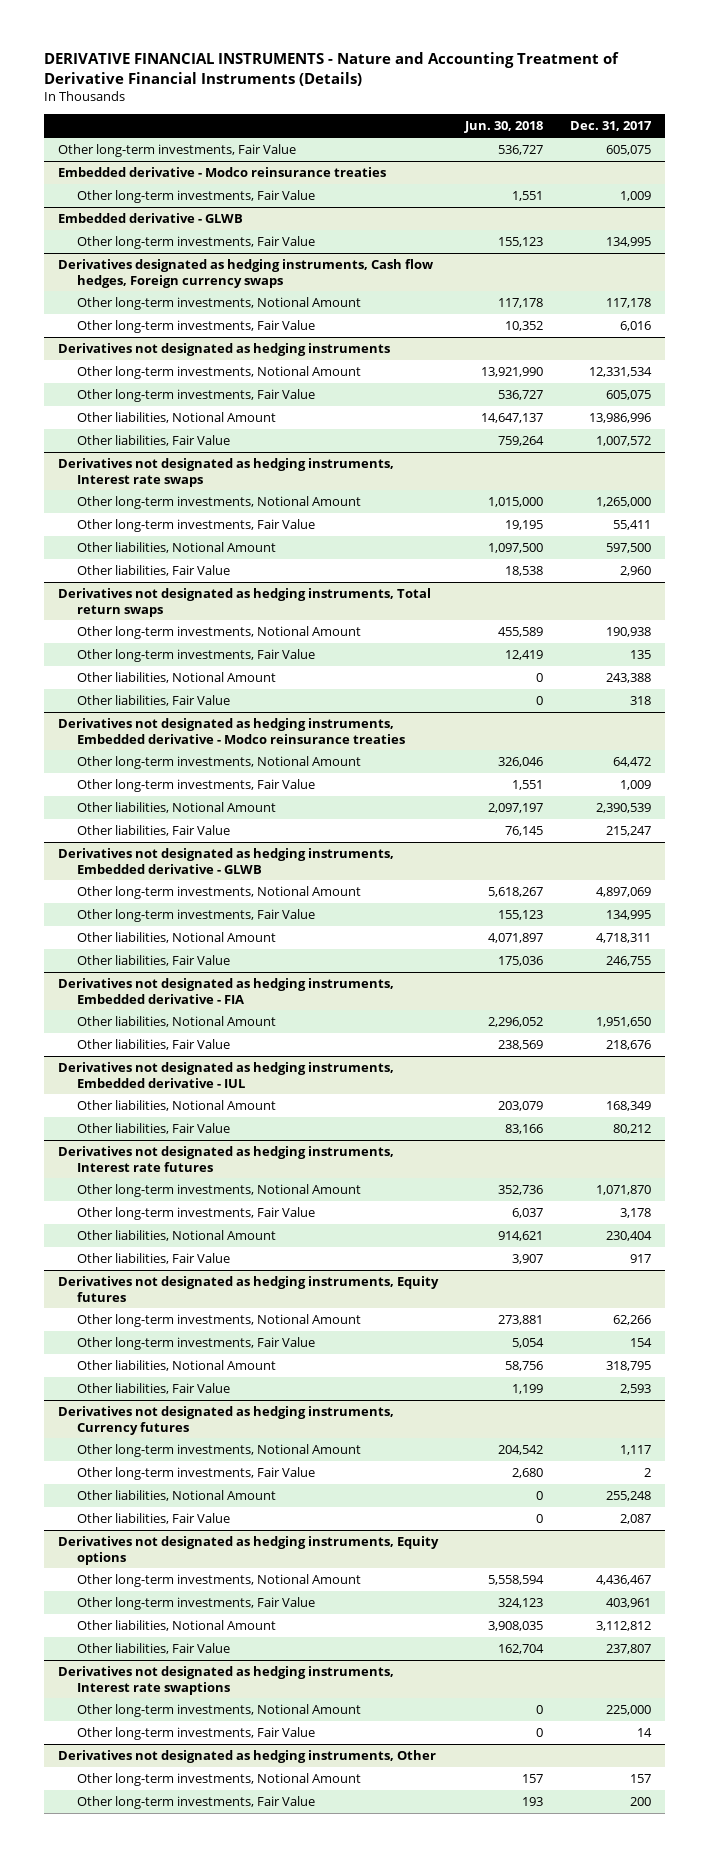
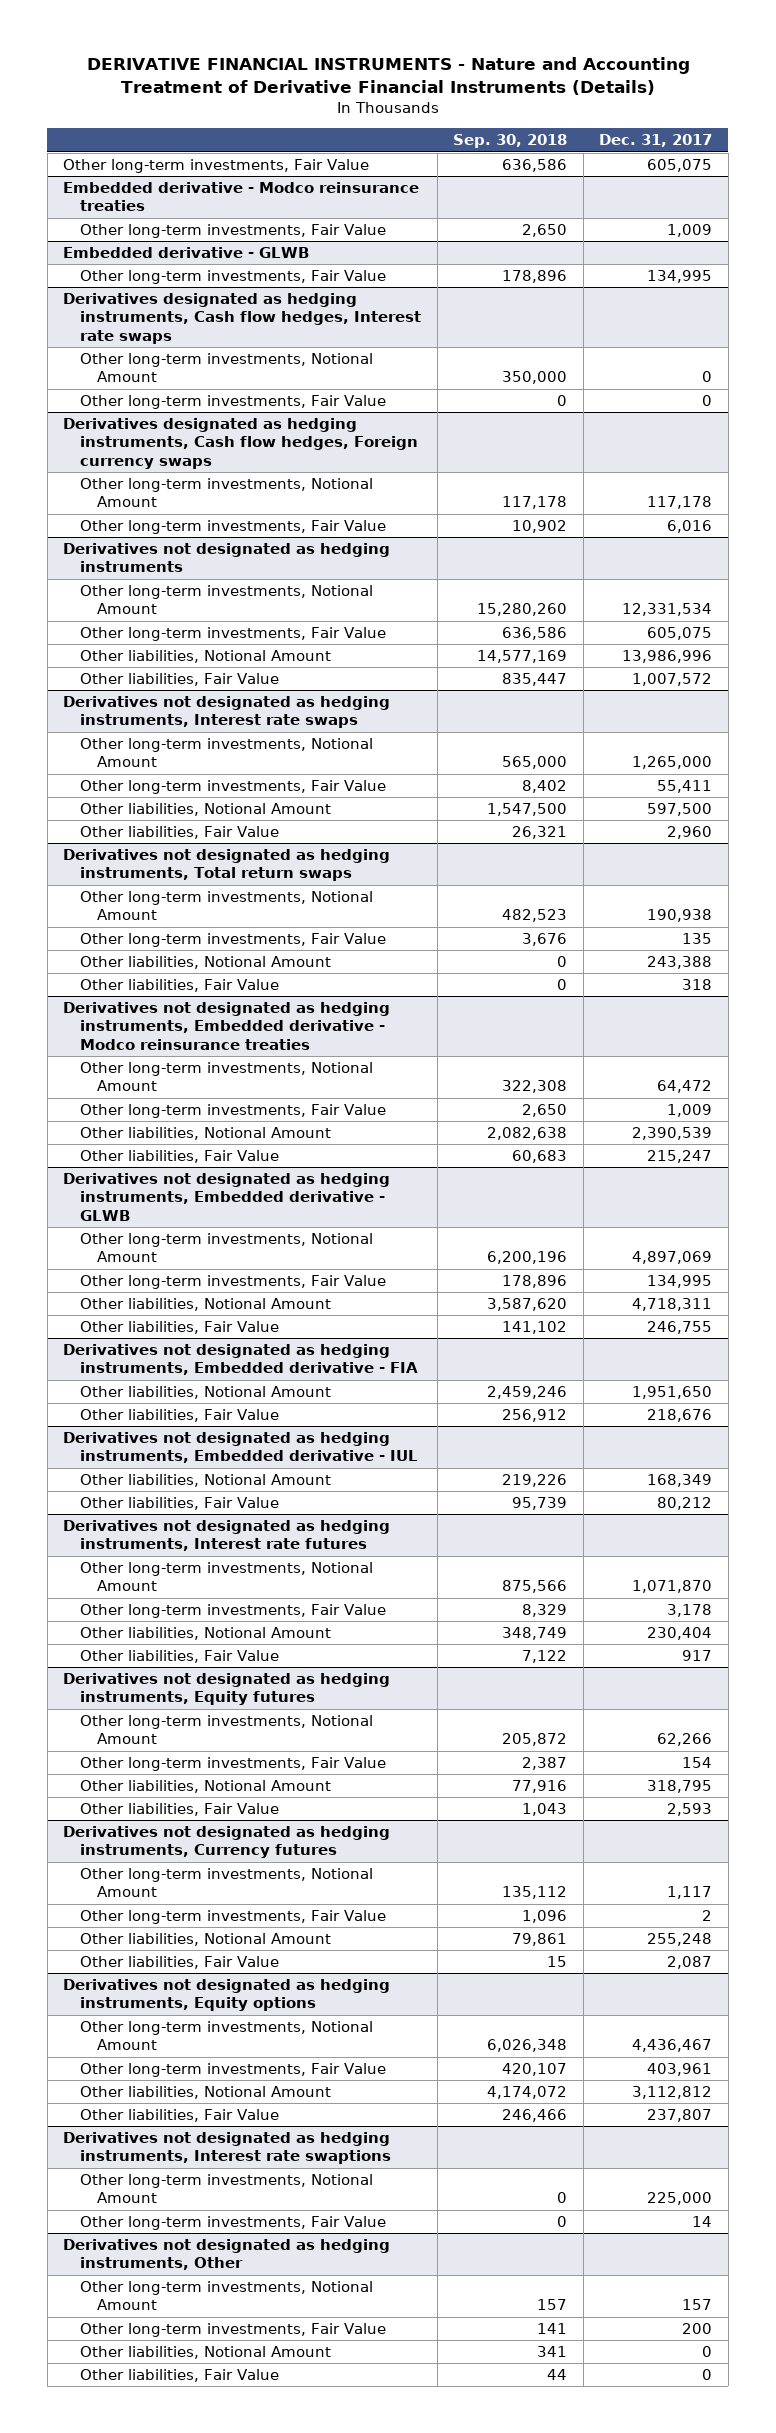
- | Jun. 30, 2018 | Dec. 31, 2017
+ | Sep. 30, 2018 | Dec. 31, 2017
+ Derivatives designated as hedging instruments, Cash flow hedges, Interest rate swaps
+ Other long-term investments, Notional Amount | 350,000 | 0
+ Other long-term investments, Fair Value | 0 | 0
@ Derivatives not designated as hedging instruments, Other
+ Other liabilities, Notional Amount | 341 | 0
+ Other liabilities, Fair Value | 44 | 0

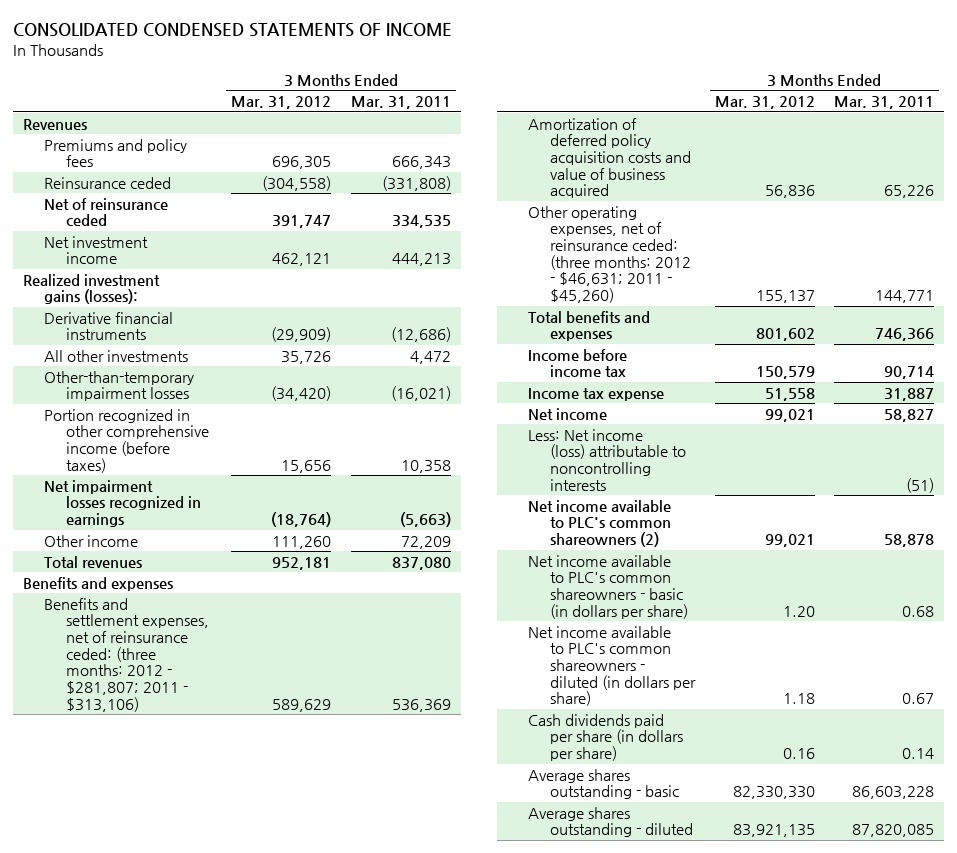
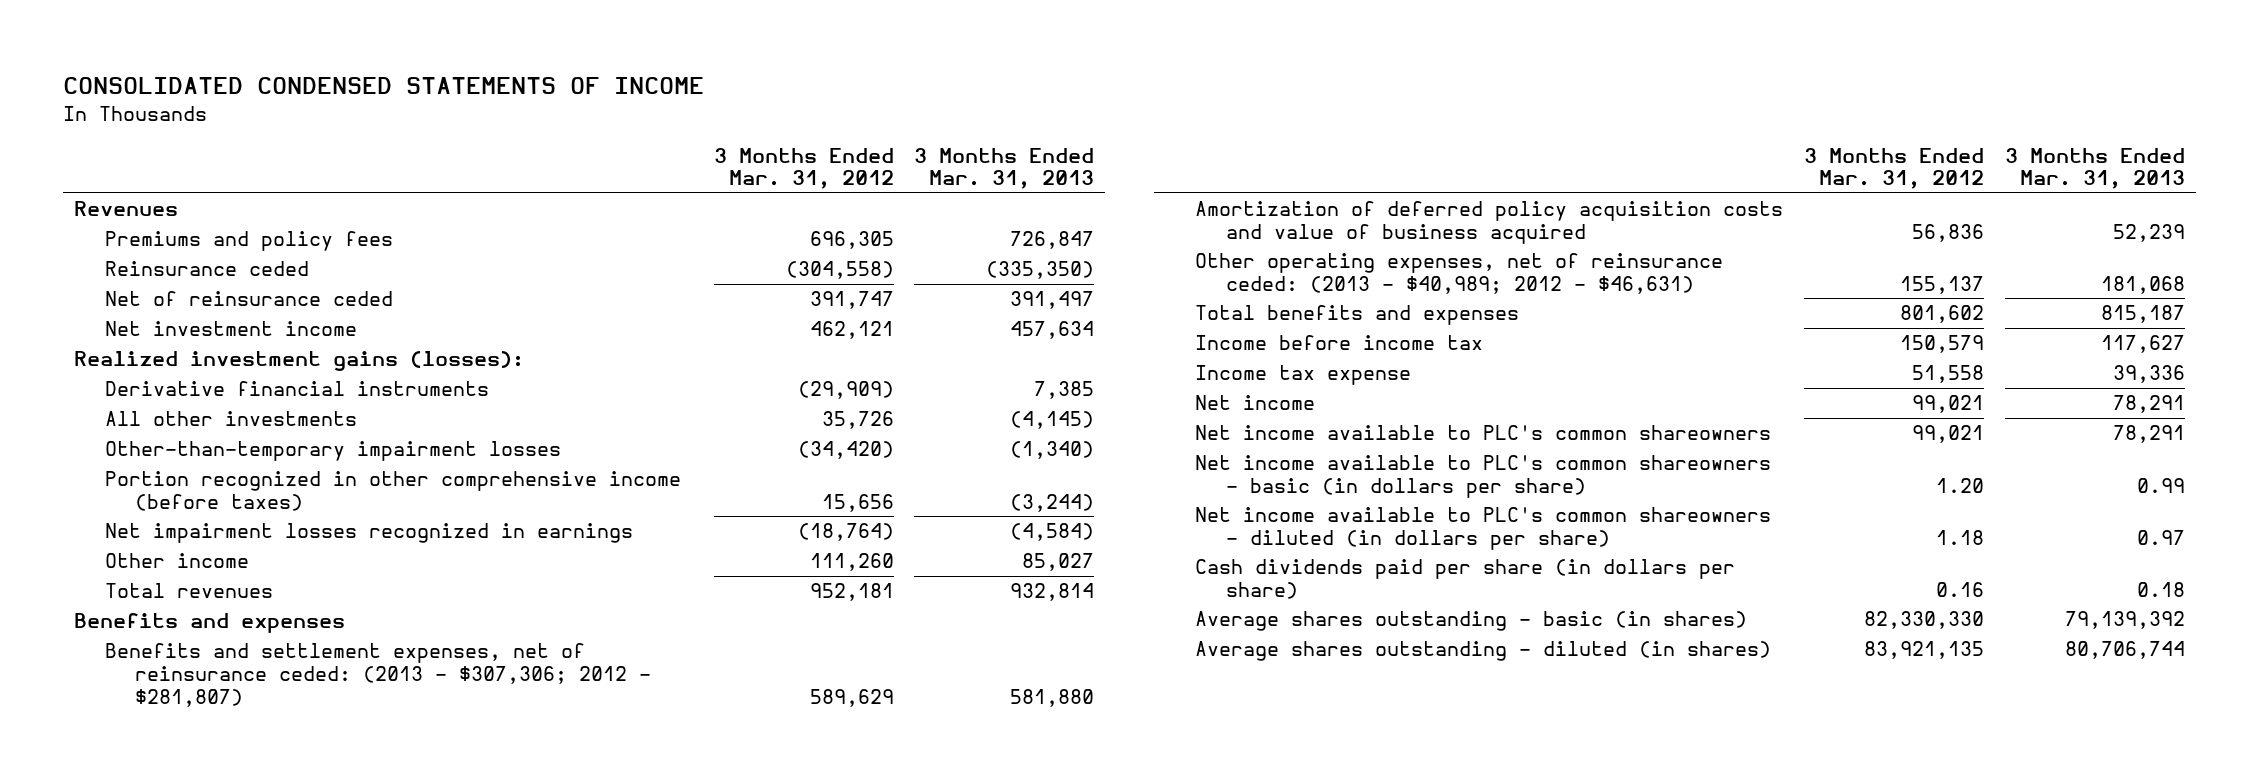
- | 3 Months Ended Mar. 31, 2012 | 3 Months Ended Mar. 31, 2011
+ | 3 Months Ended Mar. 31, 2012 | 3 Months Ended Mar. 31, 2013
- Benefits and settlement expenses, net of reinsurance ceded: (three months: 2012 - $281,807; 2011 - $313,106) | 589,629 | 536,369
+ Benefits and settlement expenses, net of reinsurance ceded: (2013 - $307,306; 2012 - $281,807) | 589,629 | 581,880
- Other operating expenses, net of reinsurance ceded: (three months: 2012 - $46,631; 2011 - $45,260) | 155,137 | 144,771
+ Other operating expenses, net of reinsurance ceded: (2013 - $40,989; 2012 - $46,631) | 155,137 | 181,068
- Less: Net income (loss) attributable to noncontrolling interests | | (51)
- Net income available to PLC's common shareowners (2) | 99,021 | 58,878
+ Net income available to PLC's common shareowners | 99,021 | 78,291
- Average shares outstanding - basic | 82,330,330 | 86,603,228
- Average shares outstanding - diluted | 83,921,135 | 87,820,085
+ Average shares outstanding - basic (in shares) | 82,330,330 | 79,139,392
+ Average shares outstanding - diluted (in shares) | 83,921,135 | 80,706,744

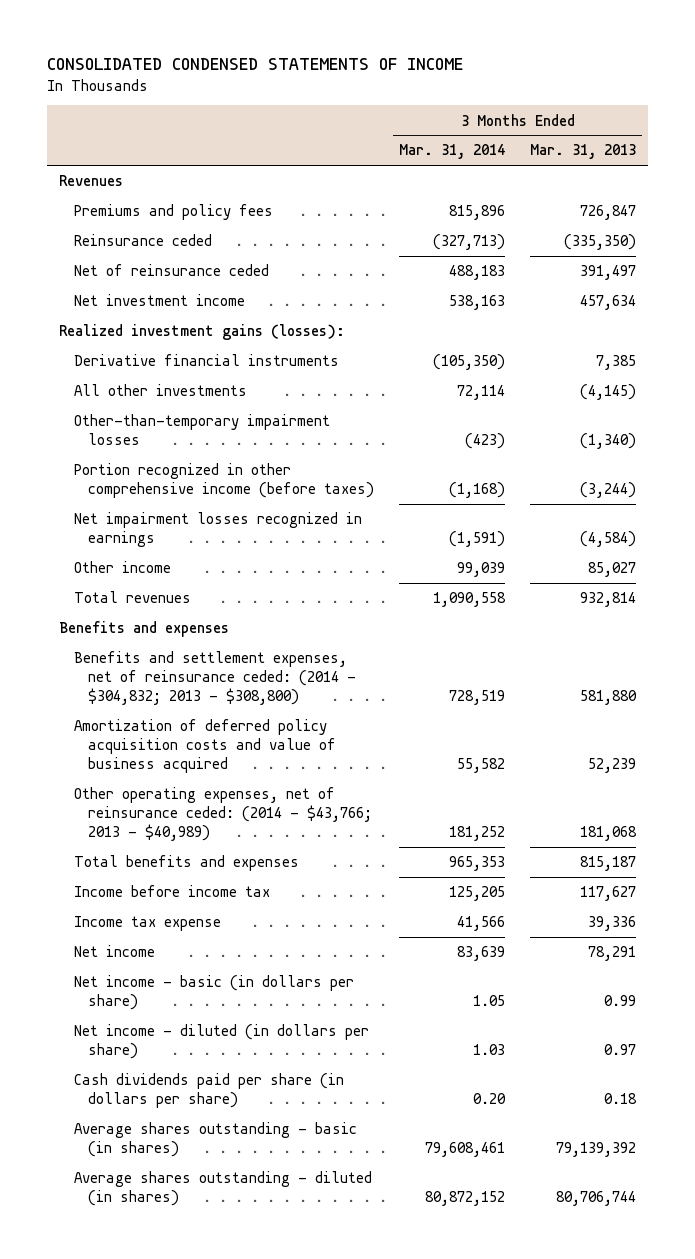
- | 3 Months Ended Mar. 31, 2012 | 3 Months Ended Mar. 31, 2013
+ | 3 Months Ended Mar. 31, 2014 | 3 Months Ended Mar. 31, 2013
- Benefits and settlement expenses, net of reinsurance ceded: (2013 - $307,306; 2012 - $281,807) | 589,629 | 581,880
+ Benefits and settlement expenses, net of reinsurance ceded: (2014 - $304,832; 2013 - $308,800) | 728,519 | 581,880
- Other operating expenses, net of reinsurance ceded: (2013 - $40,989; 2012 - $46,631) | 155,137 | 181,068
+ Other operating expenses, net of reinsurance ceded: (2014 - $43,766; 2013 - $40,989) | 181,252 | 181,068
- Net income available to PLC's common shareowners | 99,021 | 78,291
- Net income available to PLC's common shareowners - basic (in dollars per share) | 1.20 | 0.99
- Net income available to PLC's common shareowners - diluted (in dollars per share) | 1.18 | 0.97
+ Net income - basic (in dollars per share) | 1.05 | 0.99
+ Net income - diluted (in dollars per share) | 1.03 | 0.97

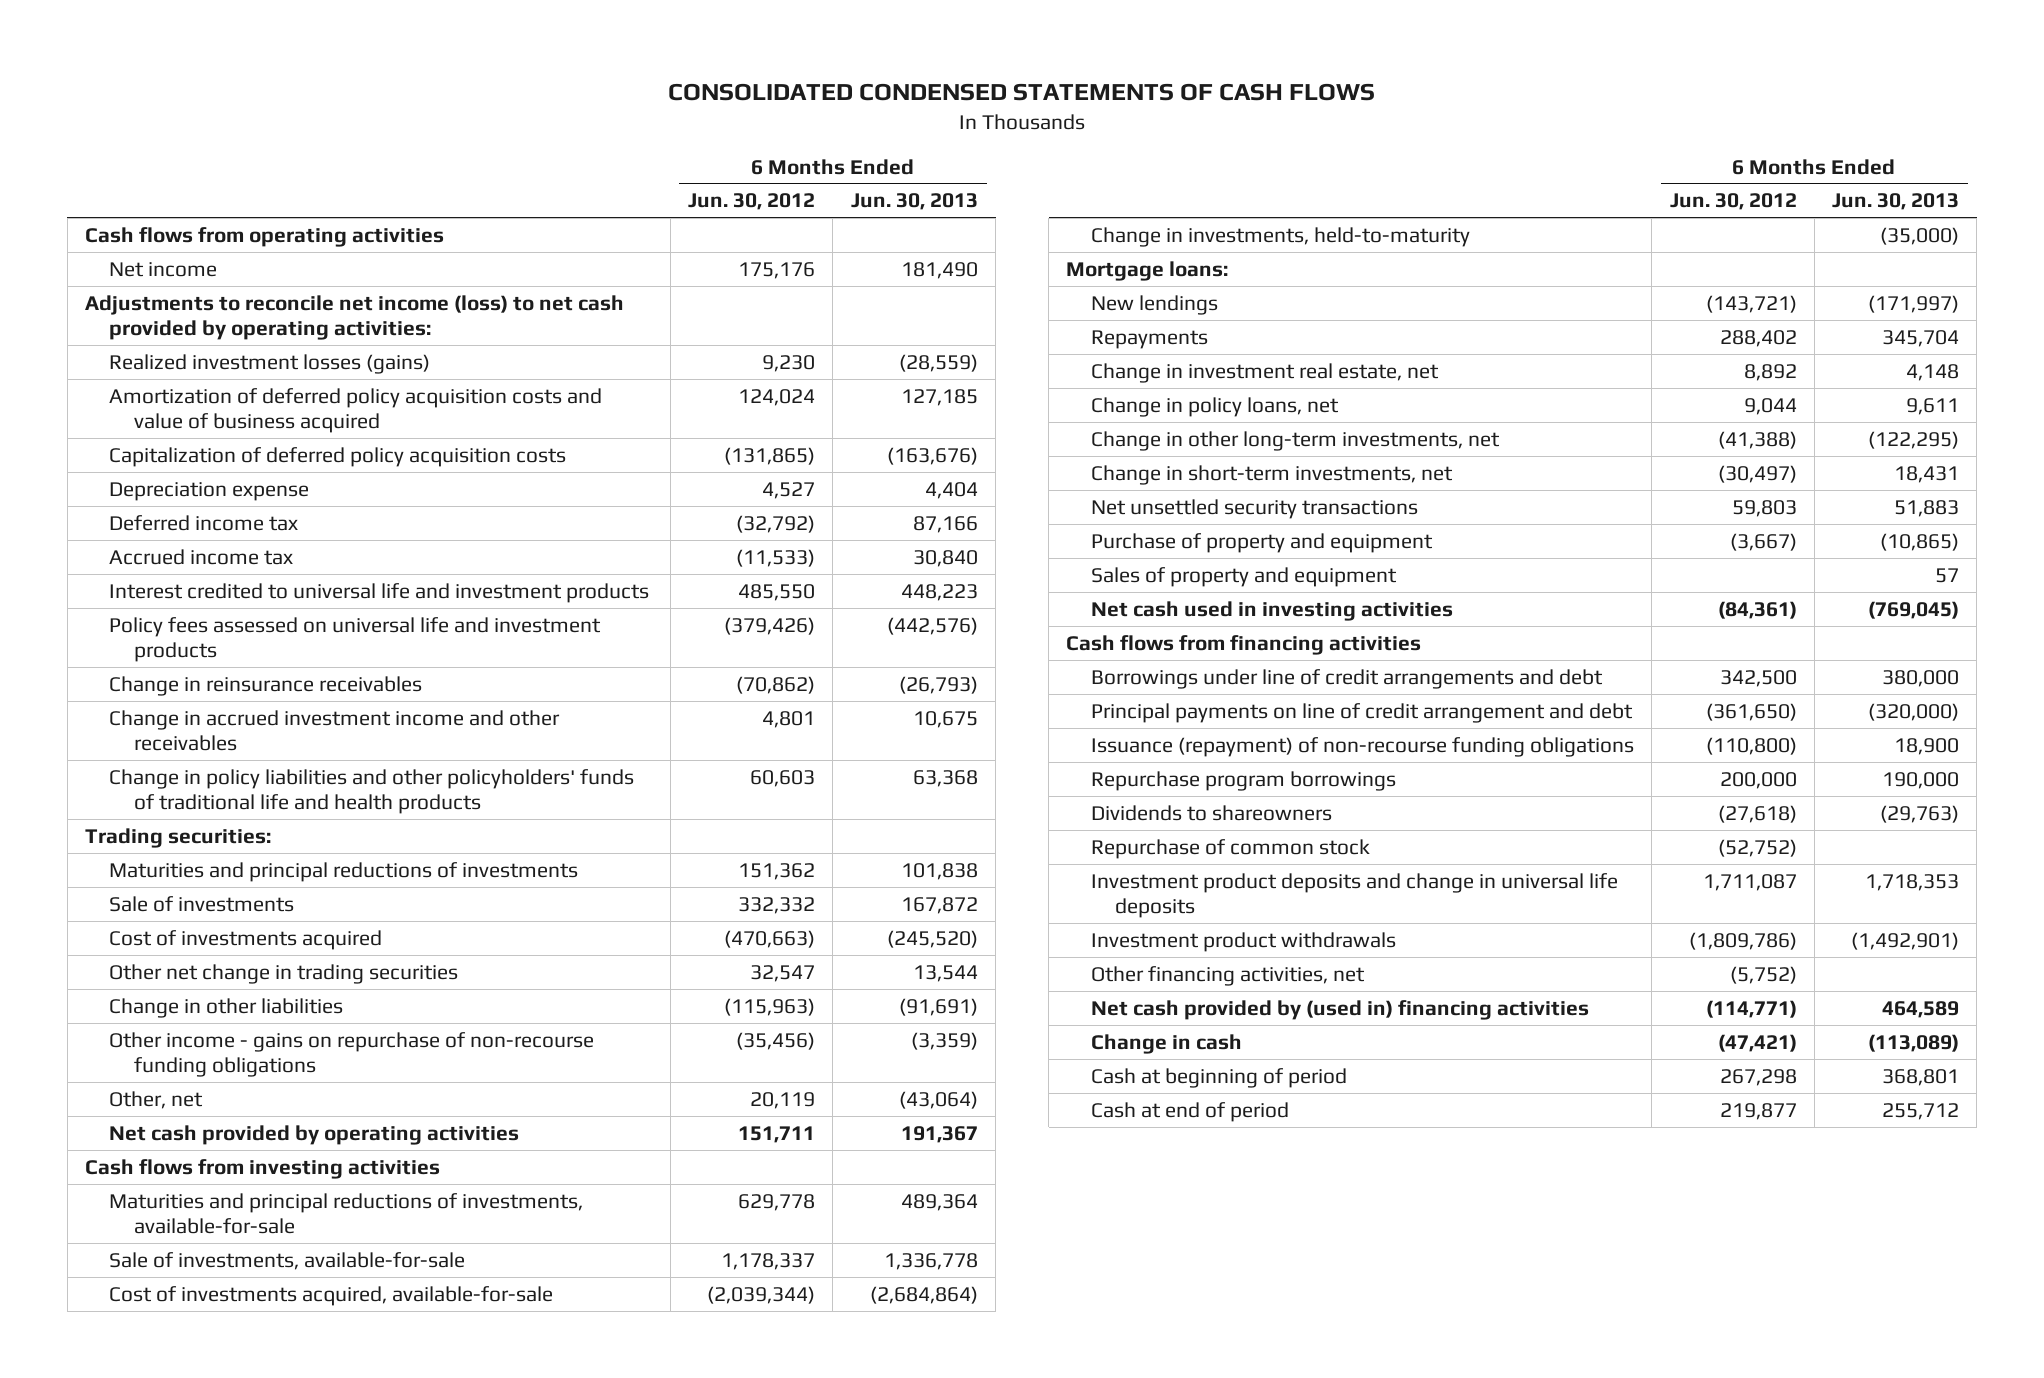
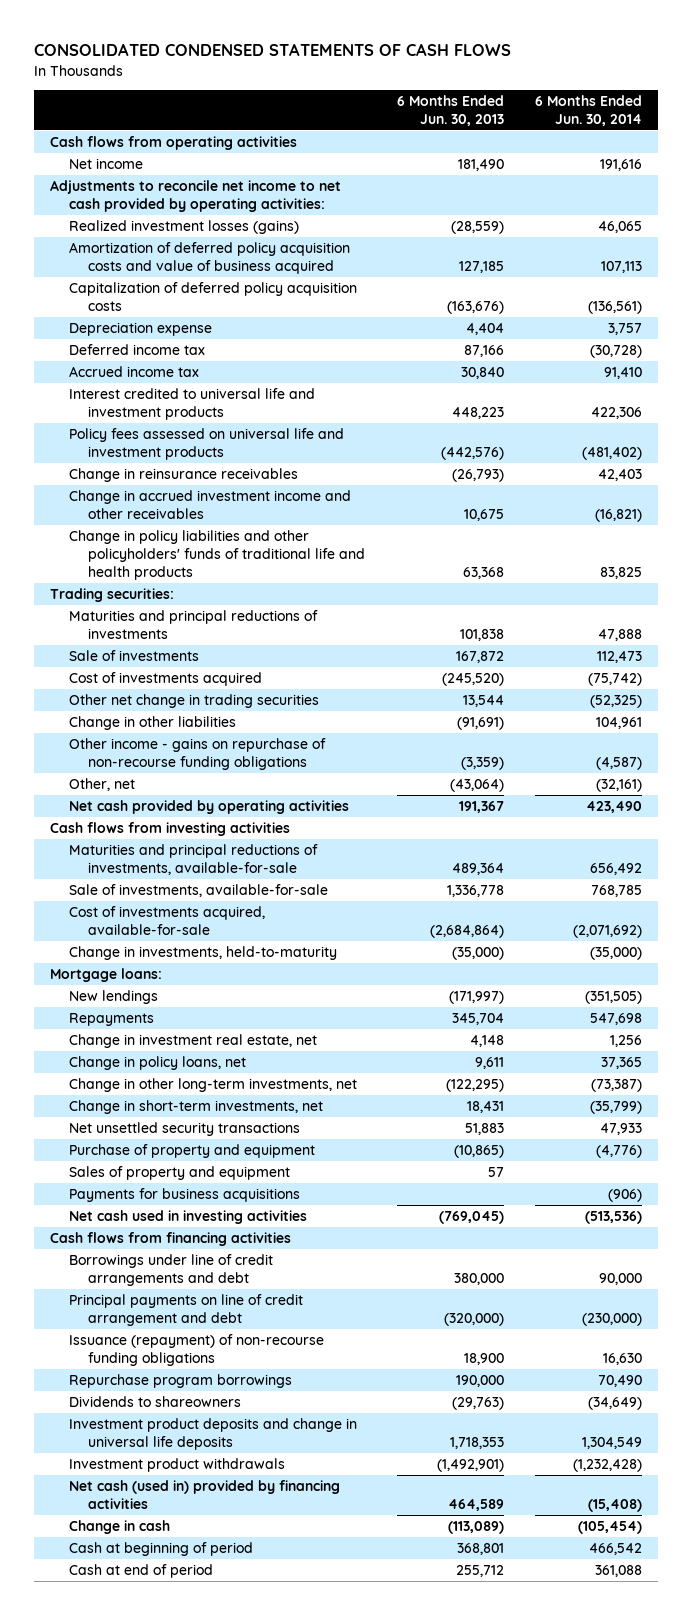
- | 6 Months Ended Jun. 30, 2012 | 6 Months Ended Jun. 30, 2013
+ | 6 Months Ended Jun. 30, 2013 | 6 Months Ended Jun. 30, 2014
- Adjustments to reconcile net income (loss) to net cash provided by operating activities:
+ Adjustments to reconcile net income to net cash provided by operating activities:
+ Payments for business acquisitions | | (906)
- Repurchase of common stock | (52,752) |
- Other financing activities, net | (5,752) |
- Net cash provided by (used in) financing activities | (114,771) | 464,589
+ Net cash (used in) provided by financing activities | 464,589 | (15,408)

